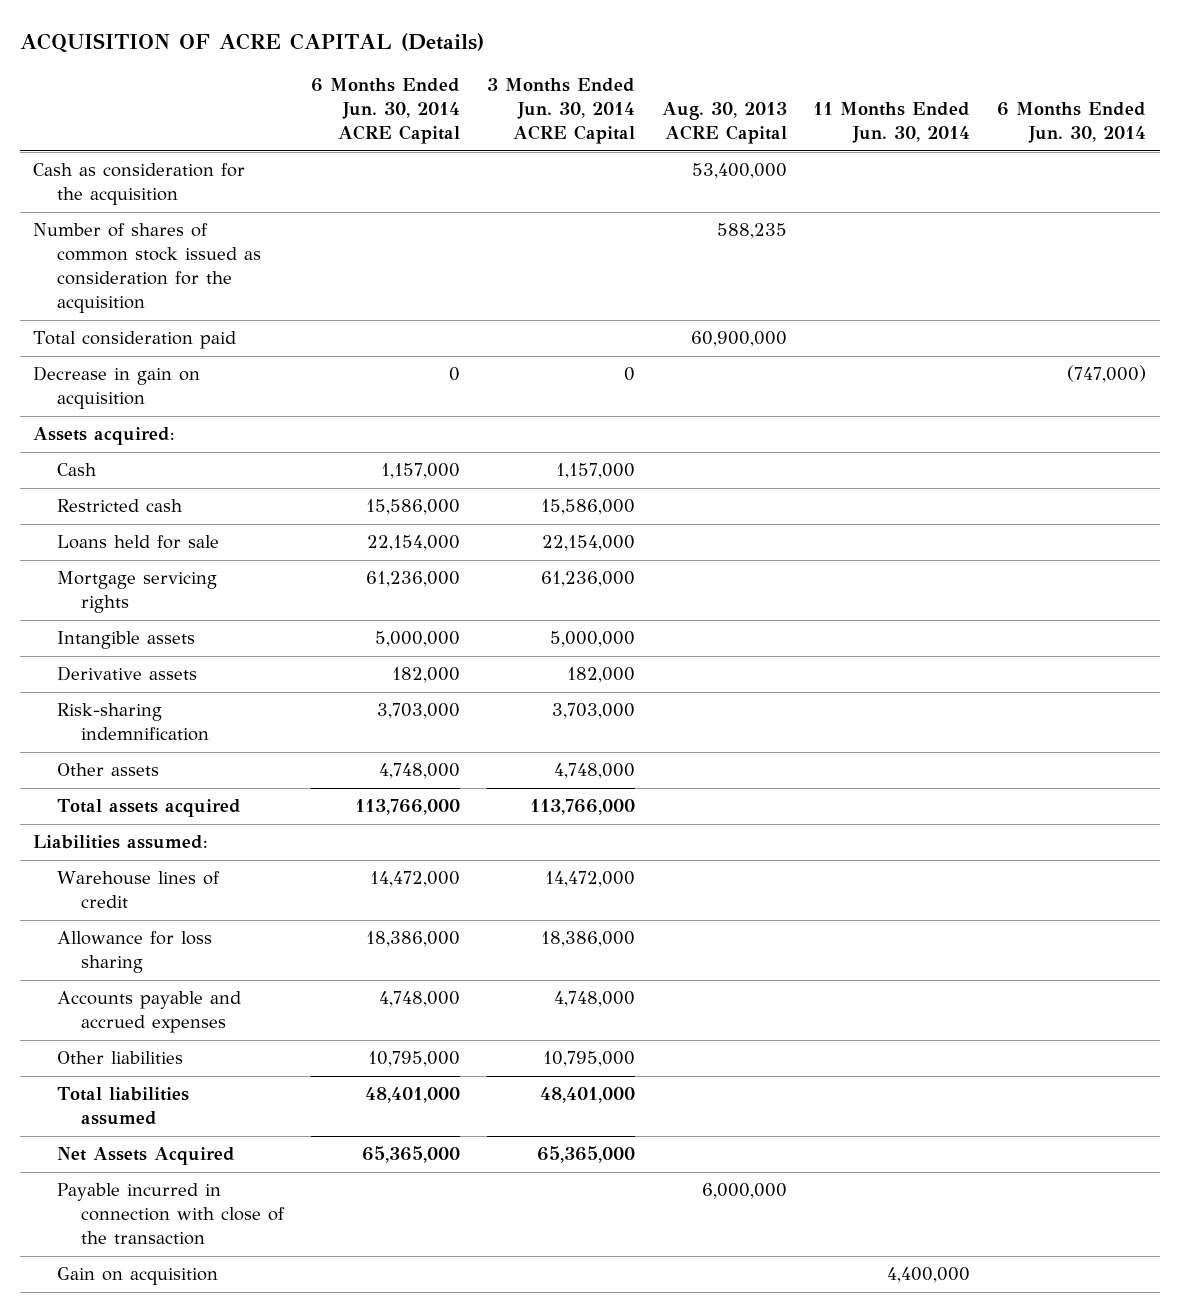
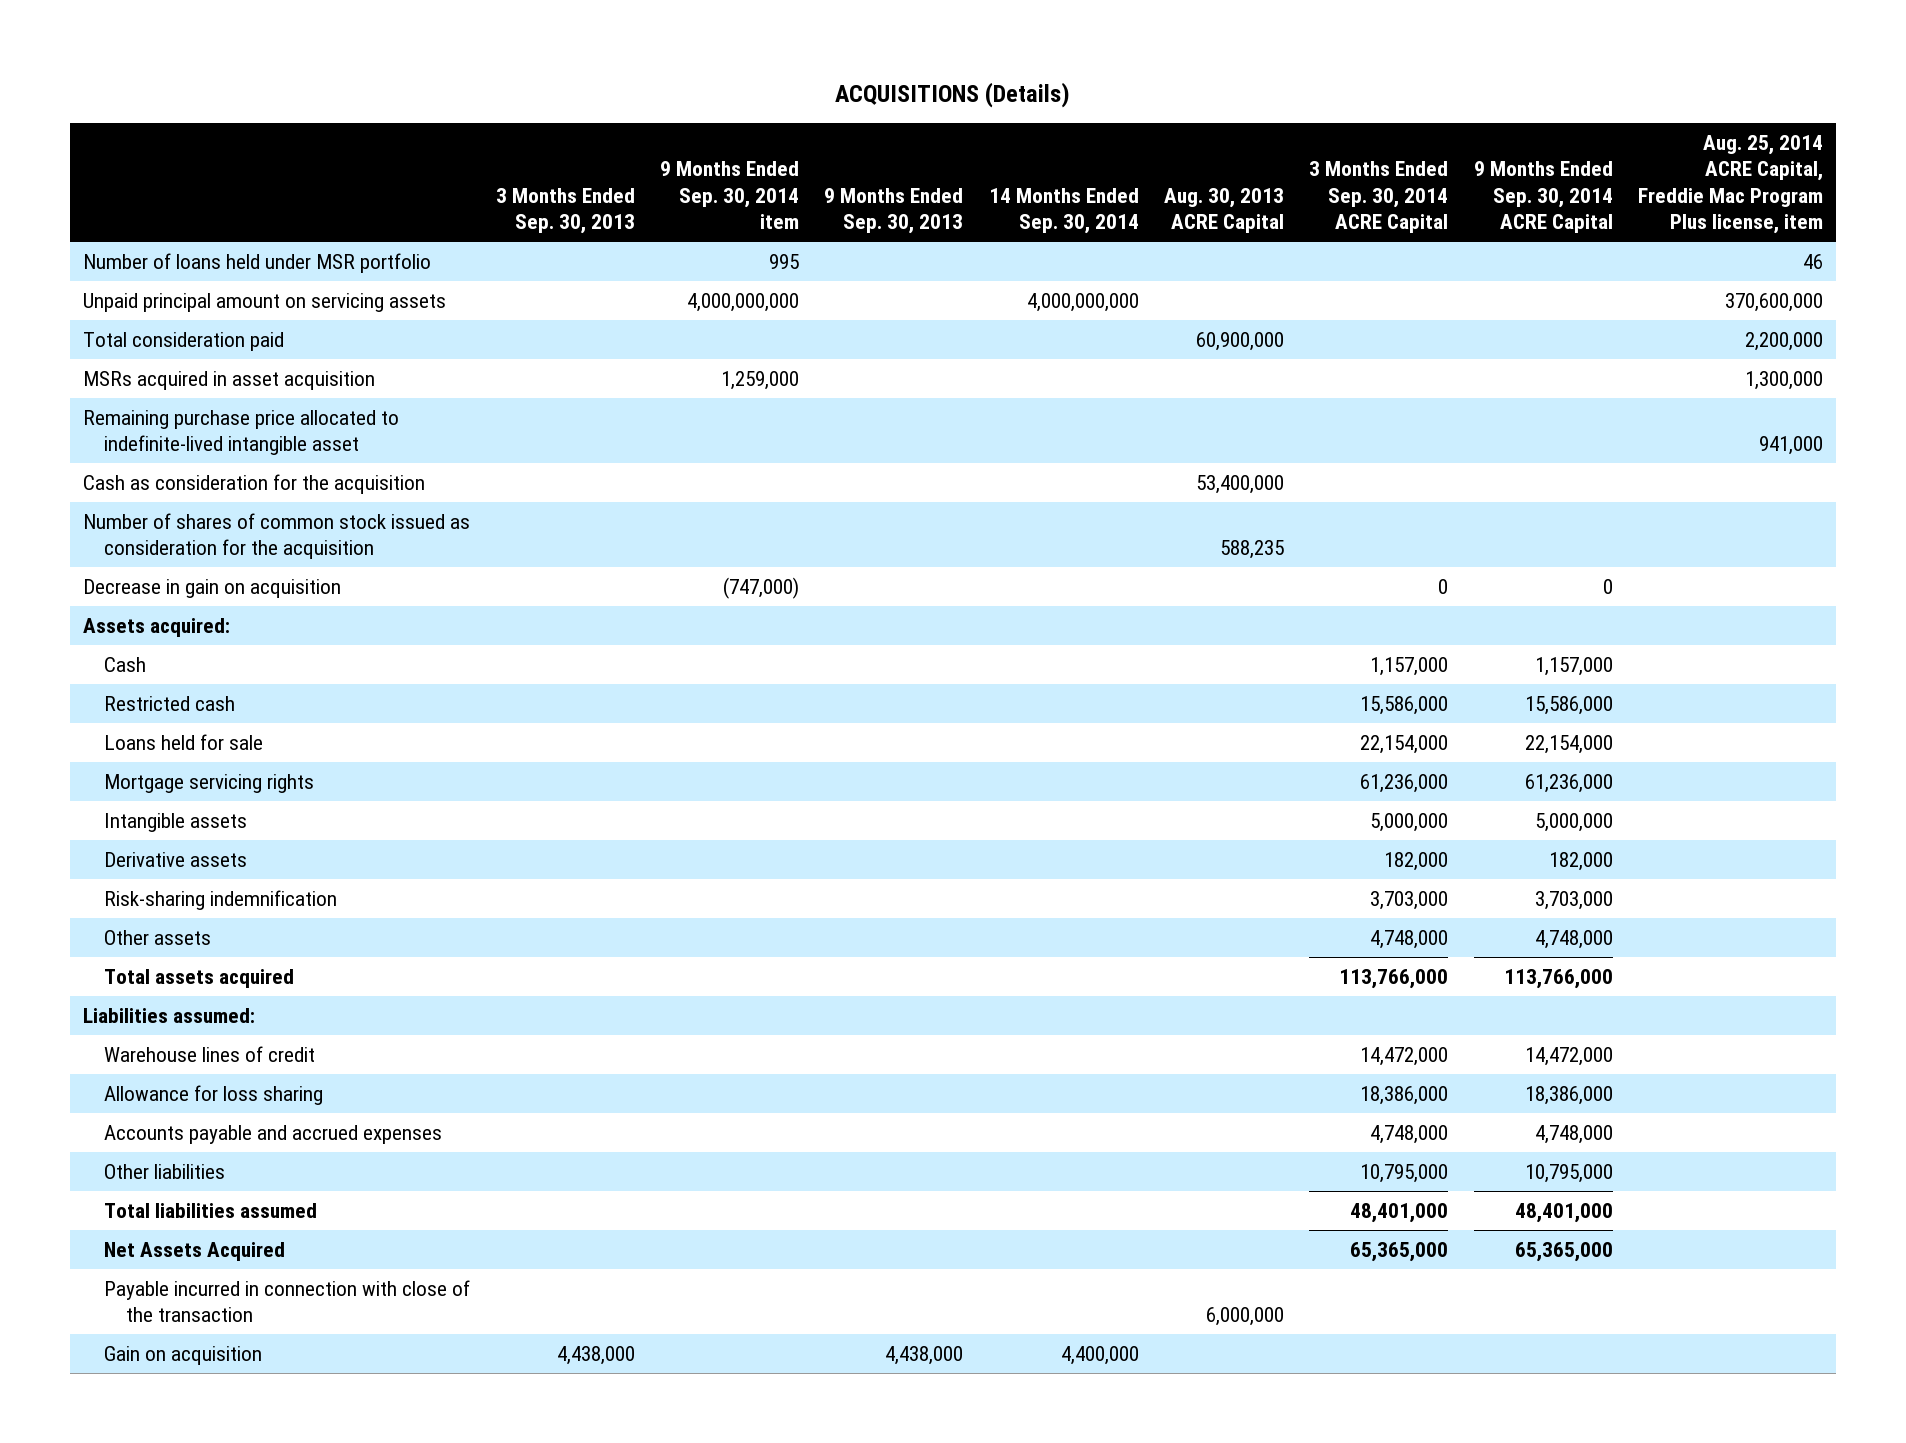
- ACQUISITION OF ACRE CAPITAL (Details)
+ ACQUISITIONS (Details)
- | 6 Months Ended Jun. 30, 2014 ACRE Capital | 3 Months Ended Jun. 30, 2014 ACRE Capital | Aug. 30, 2013 ACRE Capital | 11 Months Ended Jun. 30, 2014 | 6 Months Ended Jun. 30, 2014
+ | 3 Months Ended Sep. 30, 2013 | 9 Months Ended Sep. 30, 2014 item | 9 Months Ended Sep. 30, 2013 | 14 Months Ended Sep. 30, 2014 | Aug. 30, 2013 ACRE Capital | 3 Months Ended Sep. 30, 2014 ACRE Capital | 9 Months Ended Sep. 30, 2014 ACRE Capital | Aug. 25, 2014 ACRE Capital, Freddie Mac Program Plus license, item
+ Number of loans held under MSR portfolio | | 995 | | | | | | 46
+ Unpaid principal amount on servicing assets | | 4,000,000,000 | | 4,000,000,000 | | | | 370,600,000
moved up: Total consideration paid | | | | | 60,900,000 | | | 2,200,000
+ MSRs acquired in asset acquisition | | 1,259,000 | | | | | | 1,300,000
+ Remaining purchase price allocated to indefinite-lived intangible asset | | | | | | | | 941,000

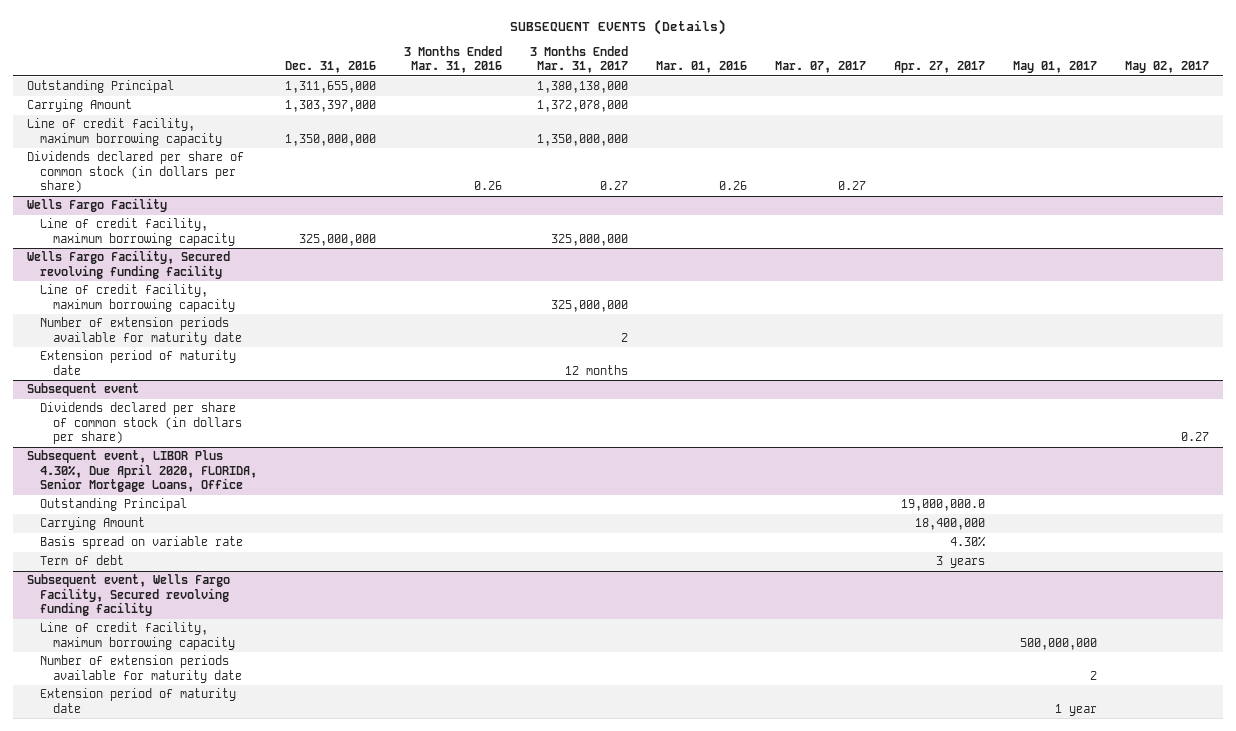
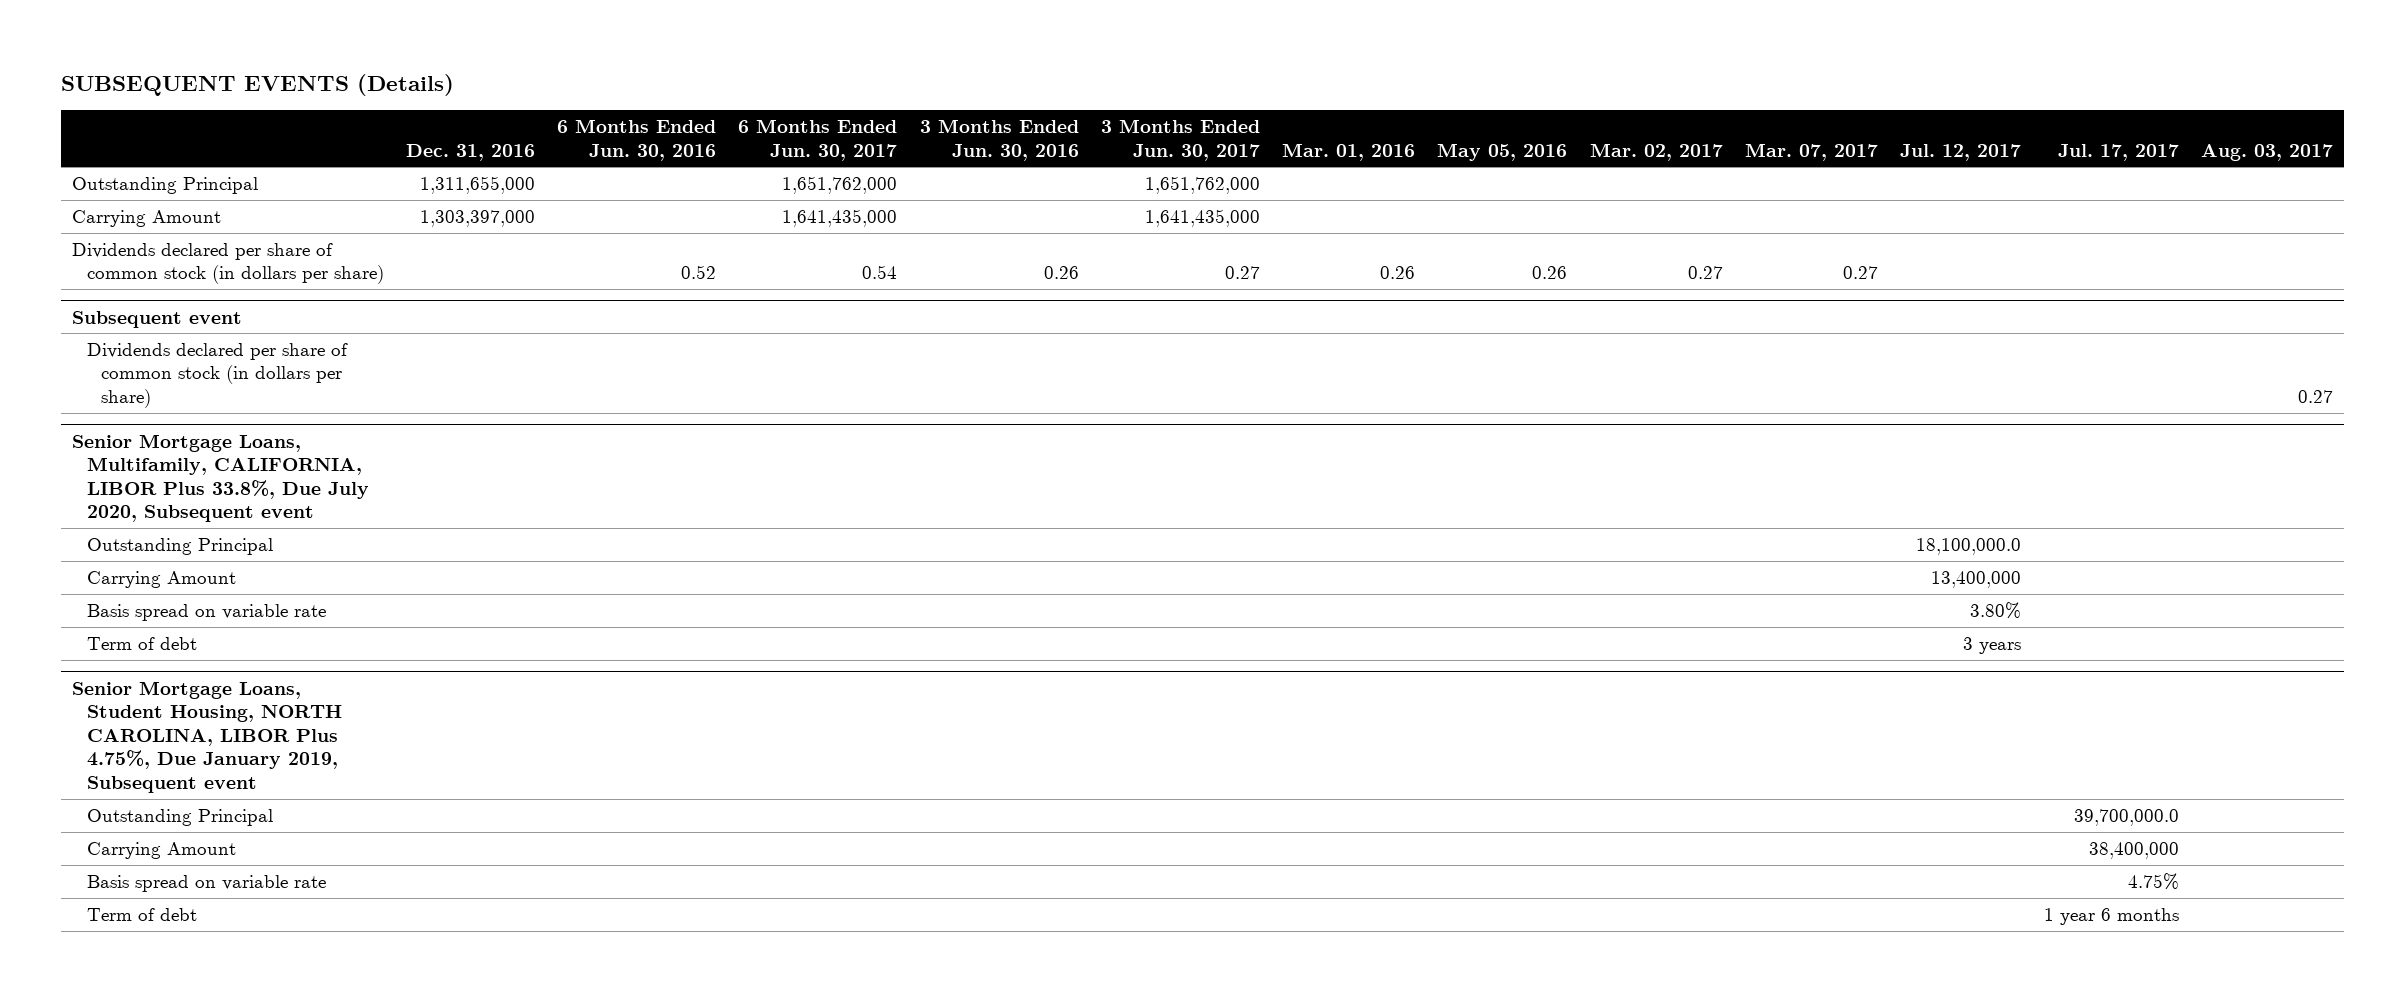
- | Dec. 31, 2016 | 3 Months Ended Mar. 31, 2016 | 3 Months Ended Mar. 31, 2017 | Mar. 01, 2016 | Mar. 07, 2017 | Apr. 27, 2017 | May 01, 2017 | May 02, 2017
+ | Dec. 31, 2016 | 6 Months Ended Jun. 30, 2016 | 6 Months Ended Jun. 30, 2017 | 3 Months Ended Jun. 30, 2016 | 3 Months Ended Jun. 30, 2017 | Mar. 01, 2016 | May 05, 2016 | Mar. 02, 2017 | Mar. 07, 2017 | Jul. 12, 2017 | Jul. 17, 2017 | Aug. 03, 2017
- Line of credit facility, maximum borrowing capacity | 1,350,000,000 | | 1,350,000,000 | | | | |
- Wells Fargo Facility
- Line of credit facility, maximum borrowing capacity | 325,000,000 | | 325,000,000 | | | | |
- Wells Fargo Facility, Secured revolving funding facility
- Line of credit facility, maximum borrowing capacity | | | 325,000,000 | | | | |
- Number of extension periods available for maturity date | | | 2 | | | | |
- Extension period of maturity date | | | 12 months | | | | |
- Subsequent event, LIBOR Plus 4.30%, Due April 2020, FLORIDA, Senior Mortgage Loans, Office
- Outstanding Principal | | | | | | 19,000,000.0 | |
- Carrying Amount | | | | | | 18,400,000 | |
- Basis spread on variable rate | | | | | | 4.30% | |
- Term of debt | | | | | | 3 years | |
- Subsequent event, Wells Fargo Facility, Secured revolving funding facility
- Line of credit facility, maximum borrowing capacity | | | | | | | 500,000,000 |
- Number of extension periods available for maturity date | | | | | | | 2 |
- Extension period of maturity date | | | | | | | 1 year |
+ Senior Mortgage Loans, Multifamily, CALIFORNIA, LIBOR Plus 33.8%, Due July 2020, Subsequent event
+ Outstanding Principal | | | | | | | | | | 18,100,000.0 | |
+ Carrying Amount | | | | | | | | | | 13,400,000 | |
+ Basis spread on variable rate | | | | | | | | | | 3.80% | |
+ Term of debt | | | | | | | | | | 3 years | |
+ Senior Mortgage Loans, Student Housing, NORTH CAROLINA, LIBOR Plus 4.75%, Due January 2019, Subsequent event
+ Outstanding Principal | | | | | | | | | | | 39,700,000.0 |
+ Carrying Amount | | | | | | | | | | | 38,400,000 |
+ Basis spread on variable rate | | | | | | | | | | | 4.75% |
+ Term of debt | | | | | | | | | | | 1 year 6 months |

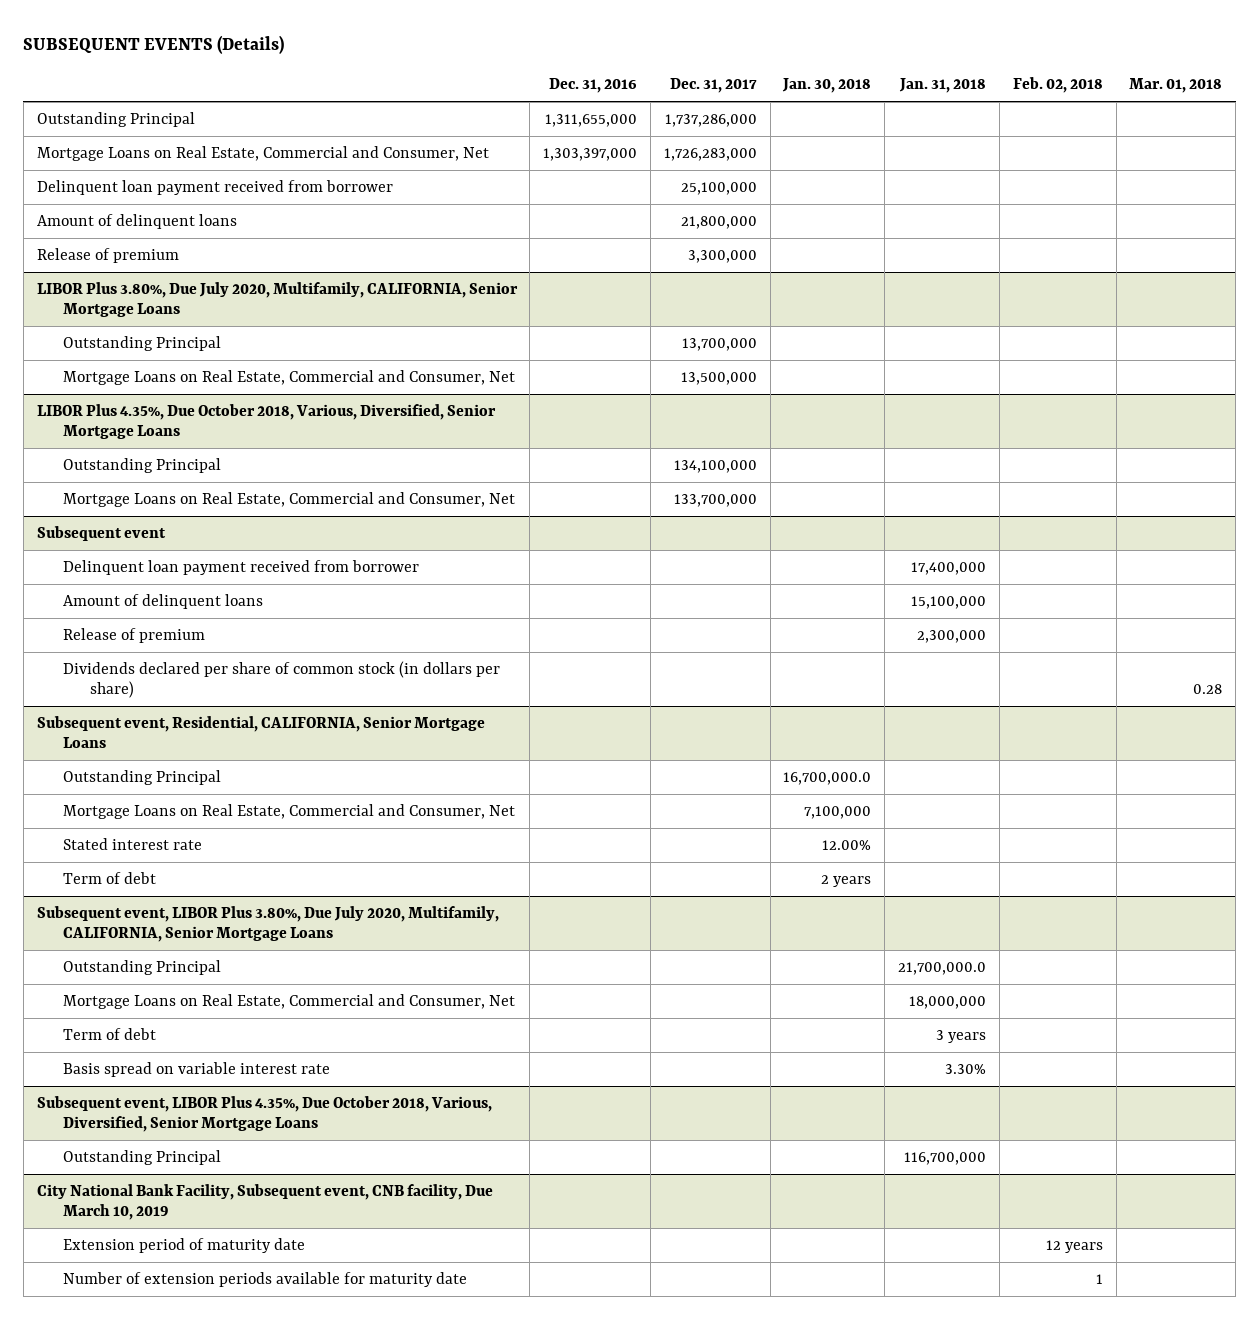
- | Dec. 31, 2016 | 6 Months Ended Jun. 30, 2016 | 6 Months Ended Jun. 30, 2017 | 3 Months Ended Jun. 30, 2016 | 3 Months Ended Jun. 30, 2017 | Mar. 01, 2016 | May 05, 2016 | Mar. 02, 2017 | Mar. 07, 2017 | Jul. 12, 2017 | Jul. 17, 2017 | Aug. 03, 2017
+ | Dec. 31, 2016 | Dec. 31, 2017 | Jan. 30, 2018 | Jan. 31, 2018 | Feb. 02, 2018 | Mar. 01, 2018
- Carrying Amount | 1,303,397,000 | | 1,641,435,000 | | 1,641,435,000 | | | | | | |
- Dividends declared per share of common stock (in dollars per share) | | 0.52 | 0.54 | 0.26 | 0.27 | 0.26 | 0.26 | 0.27 | 0.27 | | |
+ Mortgage Loans on Real Estate, Commercial and Consumer, Net | 1,303,397,000 | 1,726,283,000 | | | |
+ Delinquent loan payment received from borrower | | 25,100,000 | | | |
+ Amount of delinquent loans | | 21,800,000 | | | |
+ Release of premium | | 3,300,000 | | | |
+ LIBOR Plus 3.80%, Due July 2020, Multifamily, CALIFORNIA, Senior Mortgage Loans
+ Outstanding Principal | | 13,700,000 | | | |
+ Mortgage Loans on Real Estate, Commercial and Consumer, Net | | 13,500,000 | | | |
+ LIBOR Plus 4.35%, Due October 2018, Various, Diversified, Senior Mortgage Loans
+ Outstanding Principal | | 134,100,000 | | | |
+ Mortgage Loans on Real Estate, Commercial and Consumer, Net | | 133,700,000 | | | |
@ Subsequent event
+ Delinquent loan payment received from borrower | | | | 17,400,000 | |
+ Amount of delinquent loans | | | | 15,100,000 | |
+ Release of premium | | | | 2,300,000 | |
- Senior Mortgage Loans, Multifamily, CALIFORNIA, LIBOR Plus 33.8%, Due July 2020, Subsequent event
+ Subsequent event, Residential, CALIFORNIA, Senior Mortgage Loans
+ Outstanding Principal | | | 16,700,000.0 | | |
+ Mortgage Loans on Real Estate, Commercial and Consumer, Net | | | 7,100,000 | | |
+ Stated interest rate | | | 12.00% | | |
+ Term of debt | | | 2 years | | |
+ Subsequent event, LIBOR Plus 3.80%, Due July 2020, Multifamily, CALIFORNIA, Senior Mortgage Loans
- Carrying Amount | | | | | | | | | | 13,400,000 | |
- Basis spread on variable rate | | | | | | | | | | 3.80% | |
+ Mortgage Loans on Real Estate, Commercial and Consumer, Net | | | | 18,000,000 | |
- Senior Mortgage Loans, Student Housing, NORTH CAROLINA, LIBOR Plus 4.75%, Due January 2019, Subsequent event
- Outstanding Principal | | | | | | | | | | | 39,700,000.0 |
- Carrying Amount | | | | | | | | | | | 38,400,000 |
- Basis spread on variable rate | | | | | | | | | | | 4.75% |
- Term of debt | | | | | | | | | | | 1 year 6 months |
+ Basis spread on variable interest rate | | | | 3.30% | |
+ Subsequent event, LIBOR Plus 4.35%, Due October 2018, Various, Diversified, Senior Mortgage Loans
+ Outstanding Principal | | | | 116,700,000 | |
+ City National Bank Facility, Subsequent event, CNB facility, Due March 10, 2019
+ Extension period of maturity date | | | | | 12 years |
+ Number of extension periods available for maturity date | | | | | 1 |

